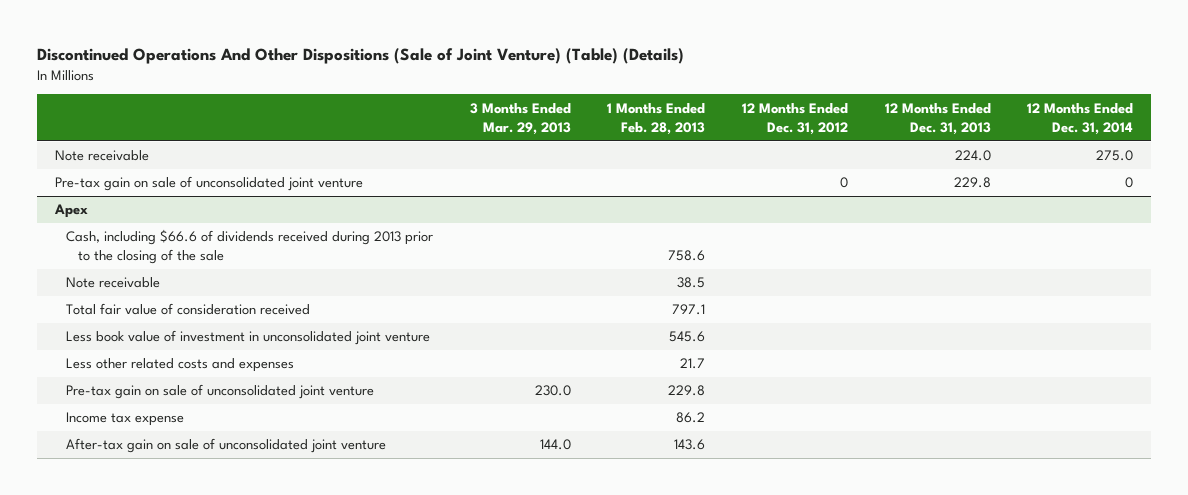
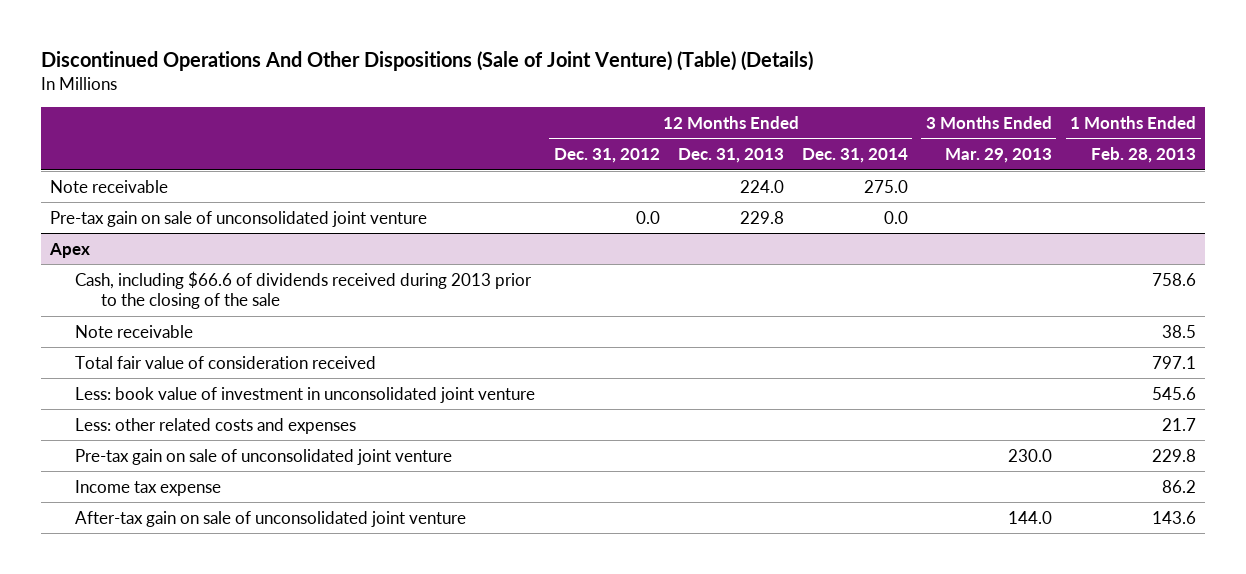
- | 3 Months Ended Mar. 29, 2013 | 1 Months Ended Feb. 28, 2013 | 12 Months Ended Dec. 31, 2012 | 12 Months Ended Dec. 31, 2013 | 12 Months Ended Dec. 31, 2014
+ | 12 Months Ended Dec. 31, 2012 | 12 Months Ended Dec. 31, 2013 | 12 Months Ended Dec. 31, 2014 | 3 Months Ended Mar. 29, 2013 | 1 Months Ended Feb. 28, 2013
- Pre-tax gain on sale of unconsolidated joint venture | | | 0 | 229.8 | 0
+ Pre-tax gain on sale of unconsolidated joint venture | 0.0 | 229.8 | 0.0 | |
@ Apex
- Less book value of investment in unconsolidated joint venture | | 545.6 | | |
- Less other related costs and expenses | | 21.7 | | |
+ Less: book value of investment in unconsolidated joint venture | | | | | 545.6
+ Less: other related costs and expenses | | | | | 21.7

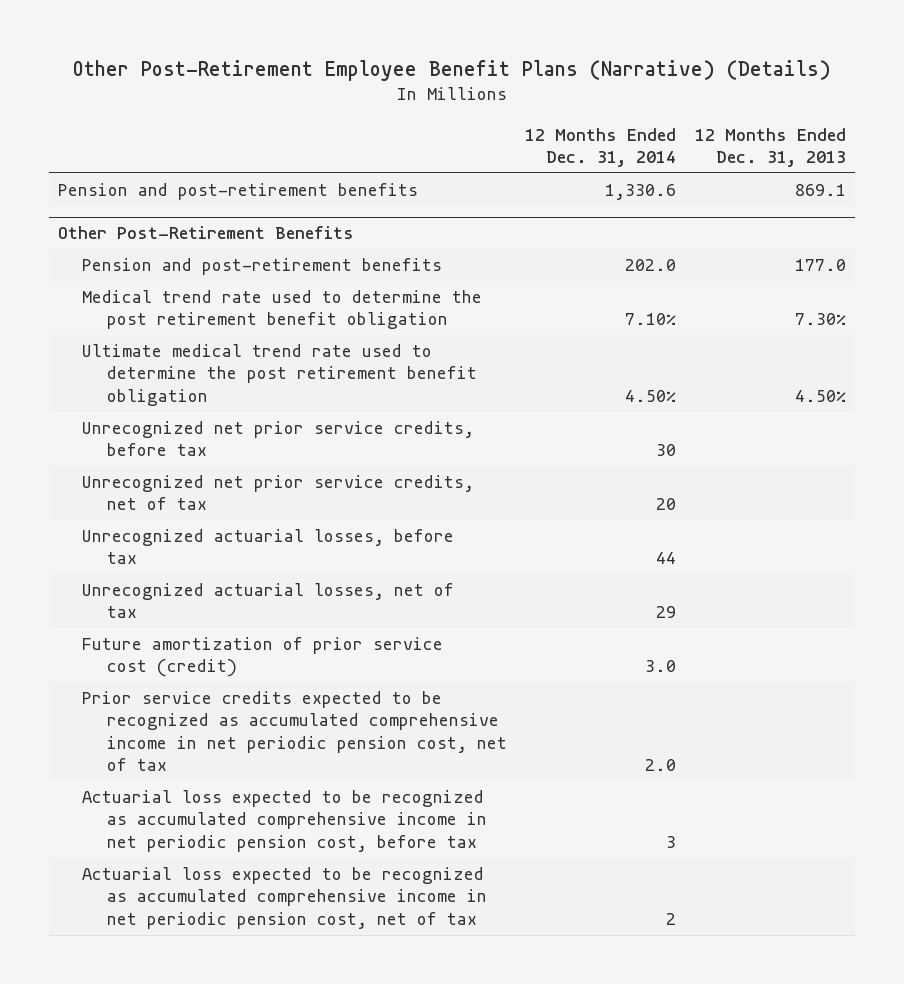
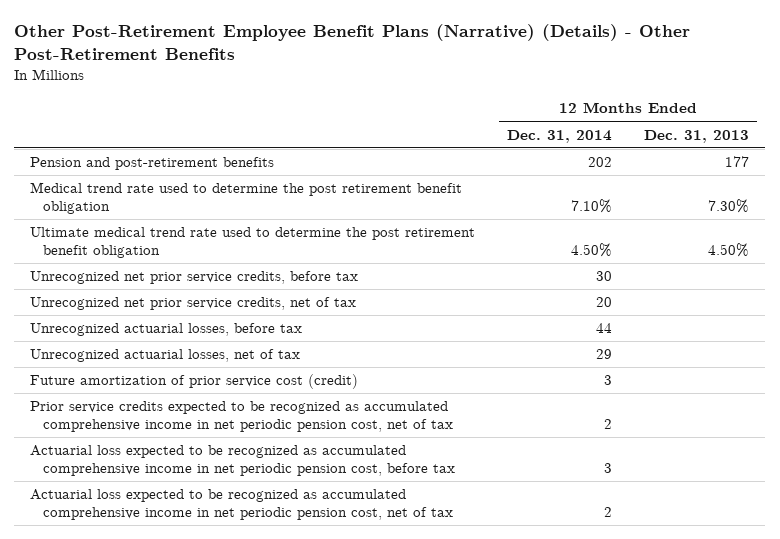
- Other Post-Retirement Employee Benefit Plans (Narrative) (Details)
+ Other Post-Retirement Employee Benefit Plans (Narrative) (Details) - Other Post-Retirement Benefits
- Pension and post-retirement benefits | 1,330.6 | 869.1
- Other Post-Retirement Benefits
- Pension and post-retirement benefits | 202.0 | 177.0
+ Pension and post-retirement benefits | 202 | 177
- Future amortization of prior service cost (credit) | 3.0 |
- Prior service credits expected to be recognized as accumulated comprehensive income in net periodic pension cost, net of tax | 2.0 |
+ Future amortization of prior service cost (credit) | 3 |
+ Prior service credits expected to be recognized as accumulated comprehensive income in net periodic pension cost, net of tax | 2 |

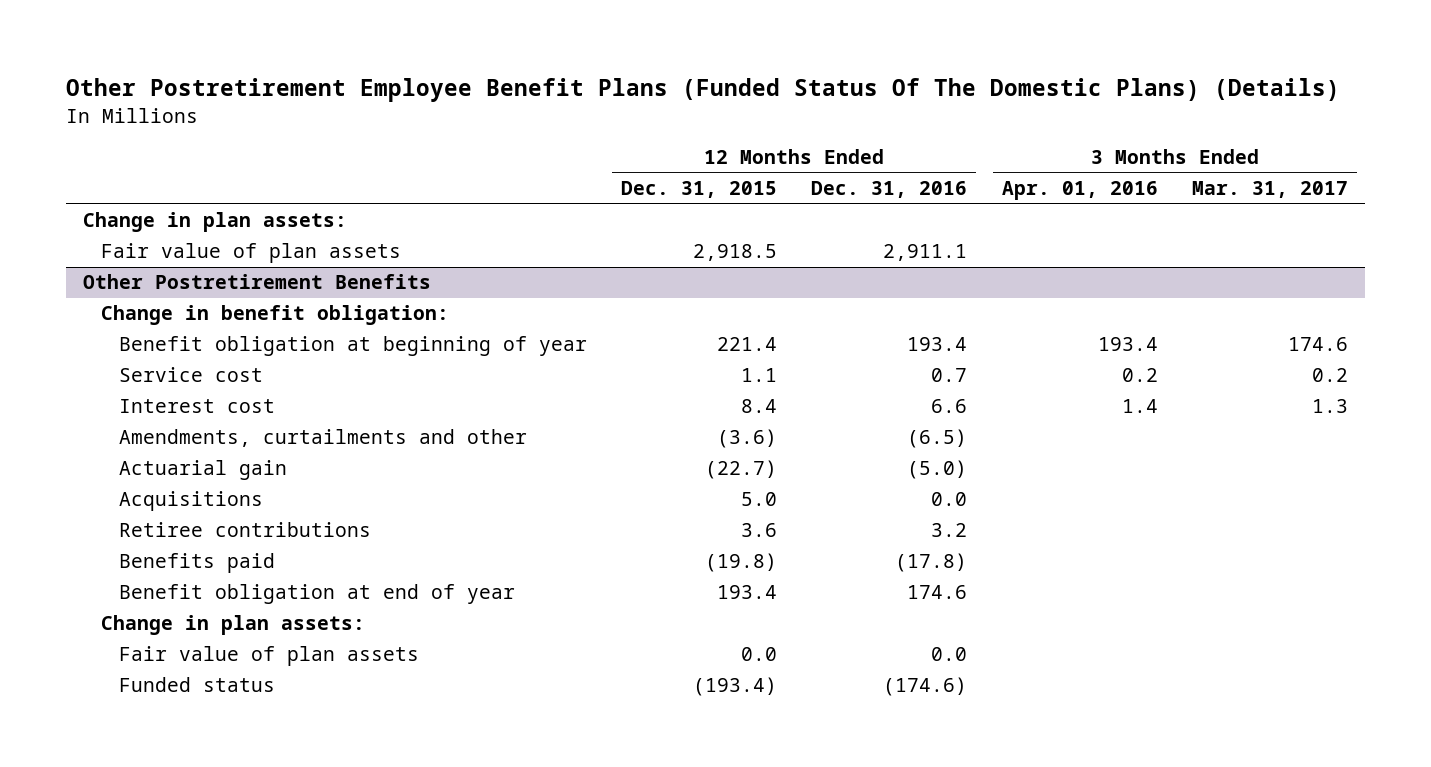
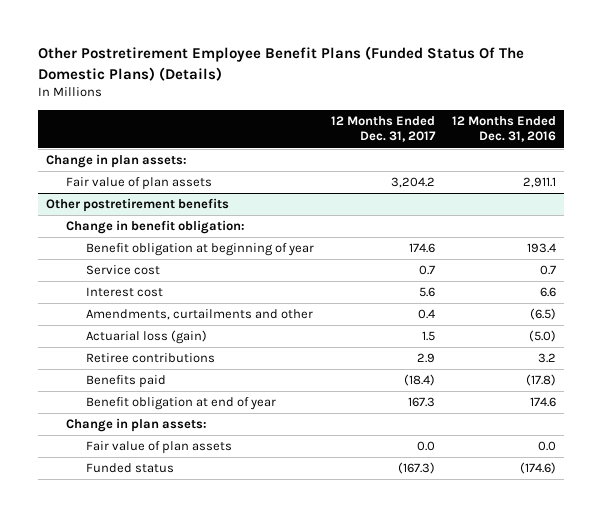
- | 12 Months Ended Dec. 31, 2015 | 12 Months Ended Dec. 31, 2016 | 3 Months Ended Apr. 01, 2016 | 3 Months Ended Mar. 31, 2017
+ | 12 Months Ended Dec. 31, 2017 | 12 Months Ended Dec. 31, 2016
- Other Postretirement Benefits
+ Other postretirement benefits
- Actuarial gain | (22.7) | (5.0) | |
- Acquisitions | 5.0 | 0.0 | |
+ Actuarial loss (gain) | 1.5 | (5.0)

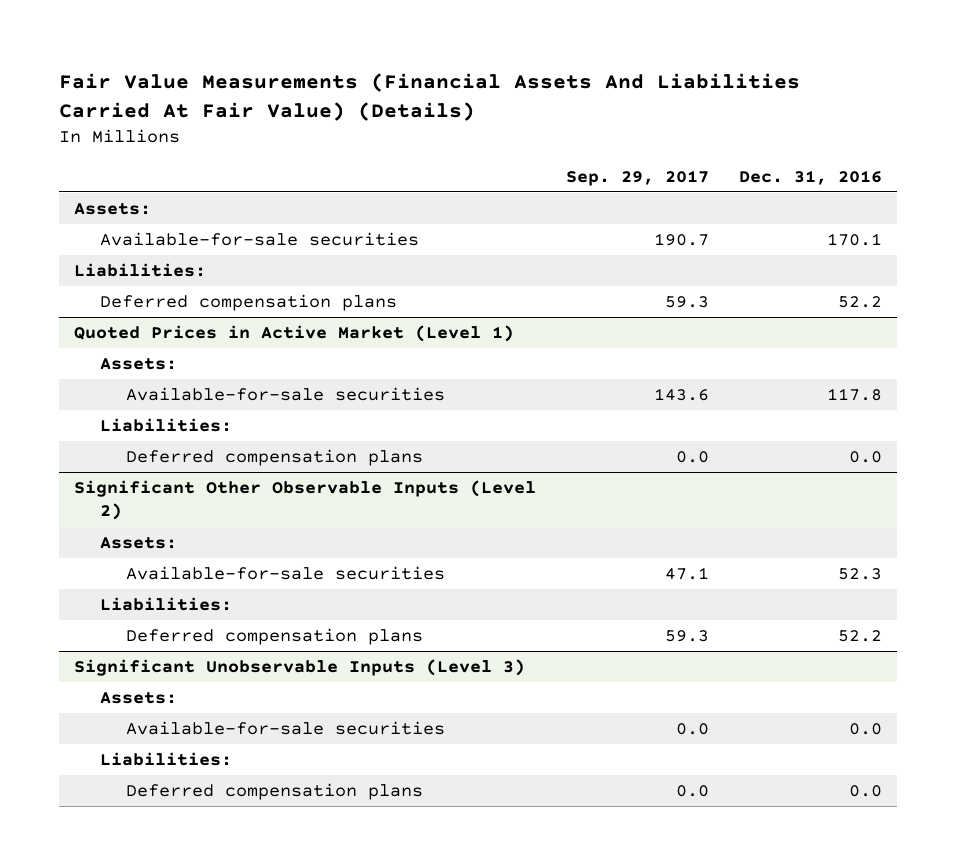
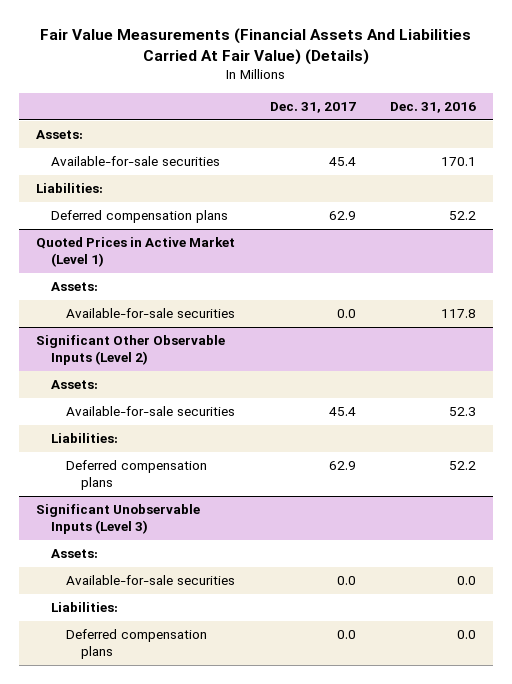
- | Sep. 29, 2017 | Dec. 31, 2016
+ | Dec. 31, 2017 | Dec. 31, 2016
@ Quoted Prices in Active Market (Level 1)
- Liabilities:
- Deferred compensation plans | 0.0 | 0.0

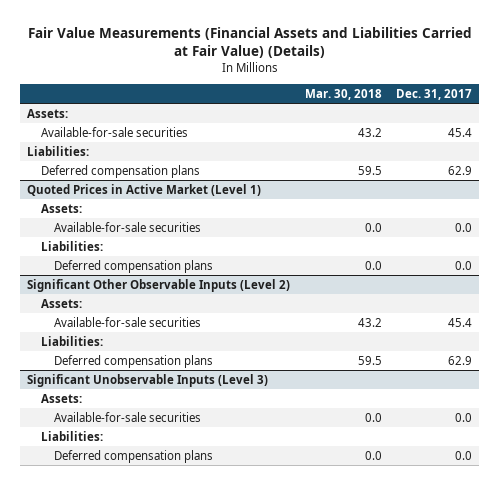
- Fair Value Measurements (Financial Assets And Liabilities Carried At Fair Value) (Details)
+ Fair Value Measurements (Financial Assets and Liabilities Carried at Fair Value) (Details)
- | Dec. 31, 2017 | Dec. 31, 2016
+ | Mar. 30, 2018 | Dec. 31, 2017
@ Quoted Prices in Active Market (Level 1)
+ Liabilities:
+ Deferred compensation plans | 0.0 | 0.0

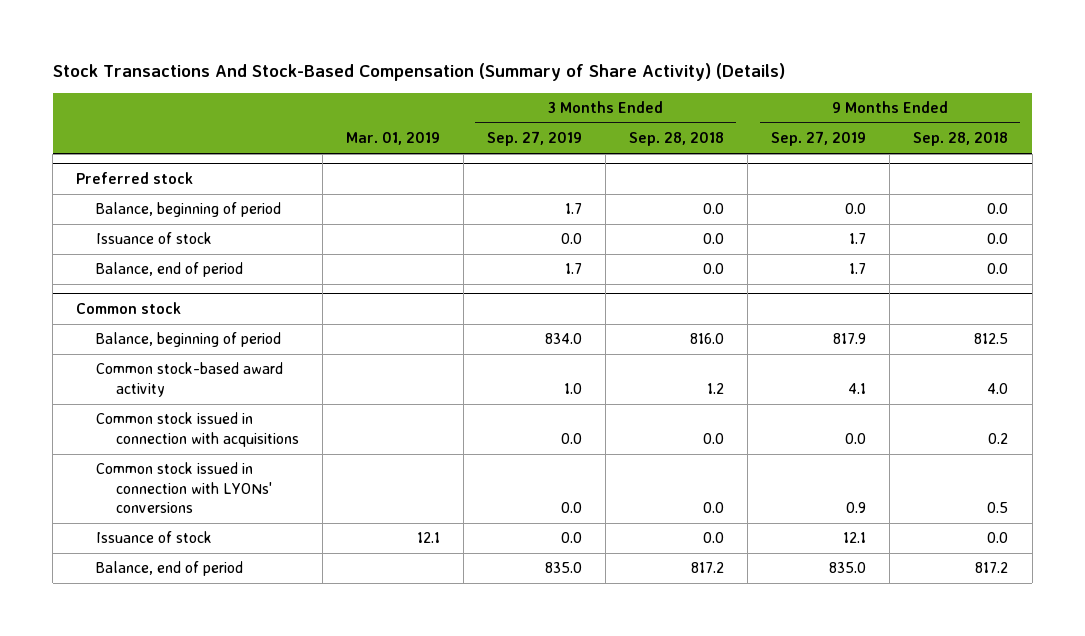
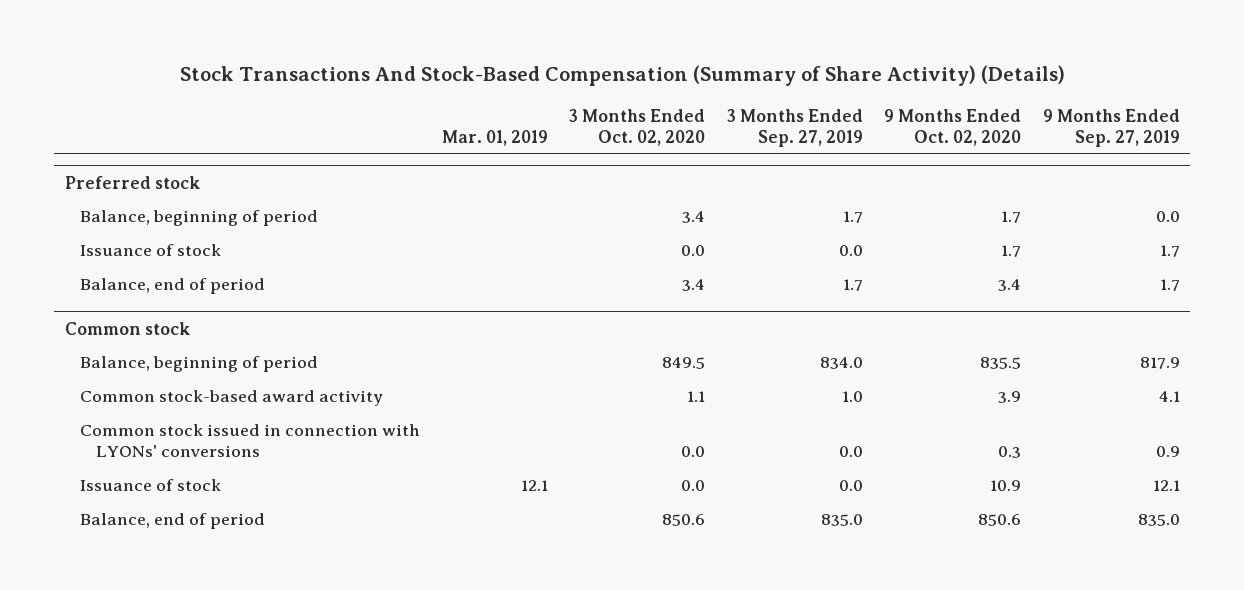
- | Mar. 01, 2019 | 3 Months Ended Sep. 27, 2019 | 3 Months Ended Sep. 28, 2018 | 9 Months Ended Sep. 27, 2019 | 9 Months Ended Sep. 28, 2018
+ | Mar. 01, 2019 | 3 Months Ended Oct. 02, 2020 | 3 Months Ended Sep. 27, 2019 | 9 Months Ended Oct. 02, 2020 | 9 Months Ended Sep. 27, 2019
@ Common stock
- Common stock issued in connection with acquisitions | | 0.0 | 0.0 | 0.0 | 0.2

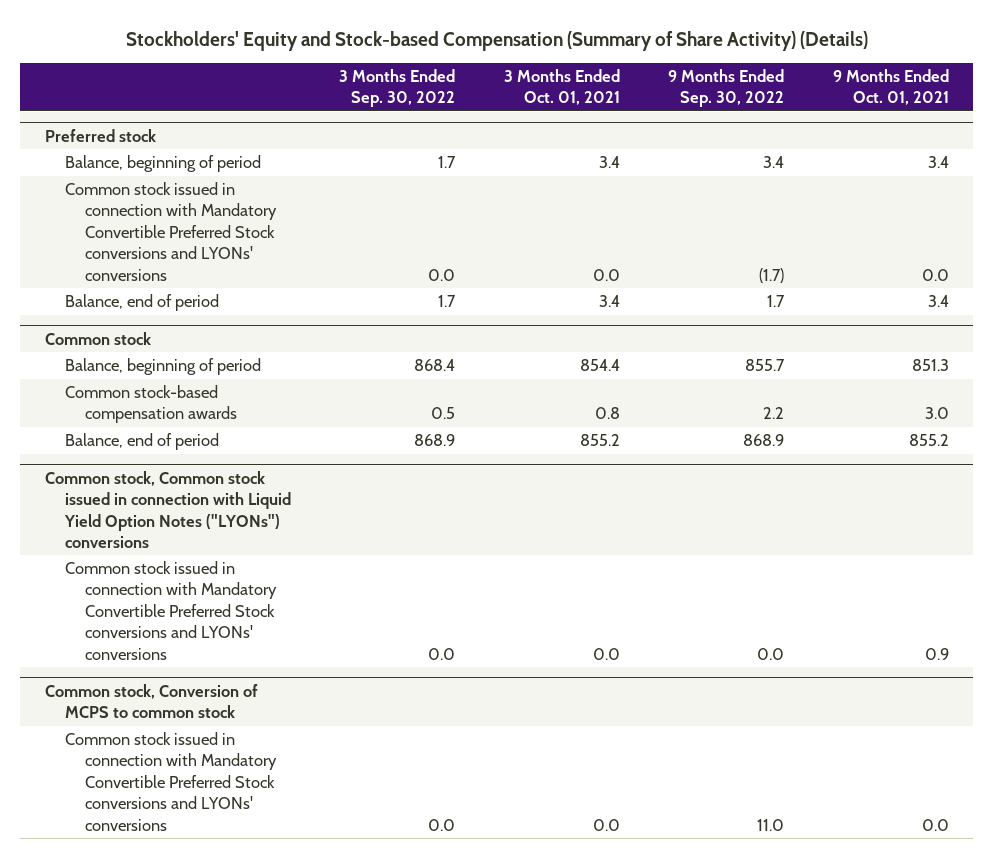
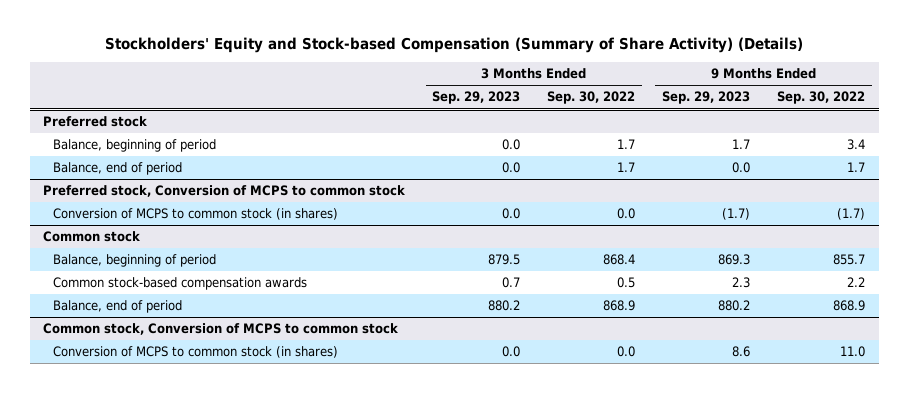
- | 3 Months Ended Sep. 30, 2022 | 3 Months Ended Oct. 01, 2021 | 9 Months Ended Sep. 30, 2022 | 9 Months Ended Oct. 01, 2021
+ | 3 Months Ended Sep. 29, 2023 | 3 Months Ended Sep. 30, 2022 | 9 Months Ended Sep. 29, 2023 | 9 Months Ended Sep. 30, 2022
@ Preferred stock
- Common stock issued in connection with Mandatory Convertible Preferred Stock conversions and LYONs' conversions | 0.0 | 0.0 | (1.7) | 0.0
+ Preferred stock, Conversion of MCPS to common stock
+ Conversion of MCPS to common stock (in shares) | 0.0 | 0.0 | (1.7) | (1.7)
- Common stock, Common stock issued in connection with Liquid Yield Option Notes ("LYONs") conversions
- Common stock issued in connection with Mandatory Convertible Preferred Stock conversions and LYONs' conversions | 0.0 | 0.0 | 0.0 | 0.9
@ Common stock, Conversion of MCPS to common stock
- Common stock issued in connection with Mandatory Convertible Preferred Stock conversions and LYONs' conversions | 0.0 | 0.0 | 11.0 | 0.0
+ Conversion of MCPS to common stock (in shares) | 0.0 | 0.0 | 8.6 | 11.0

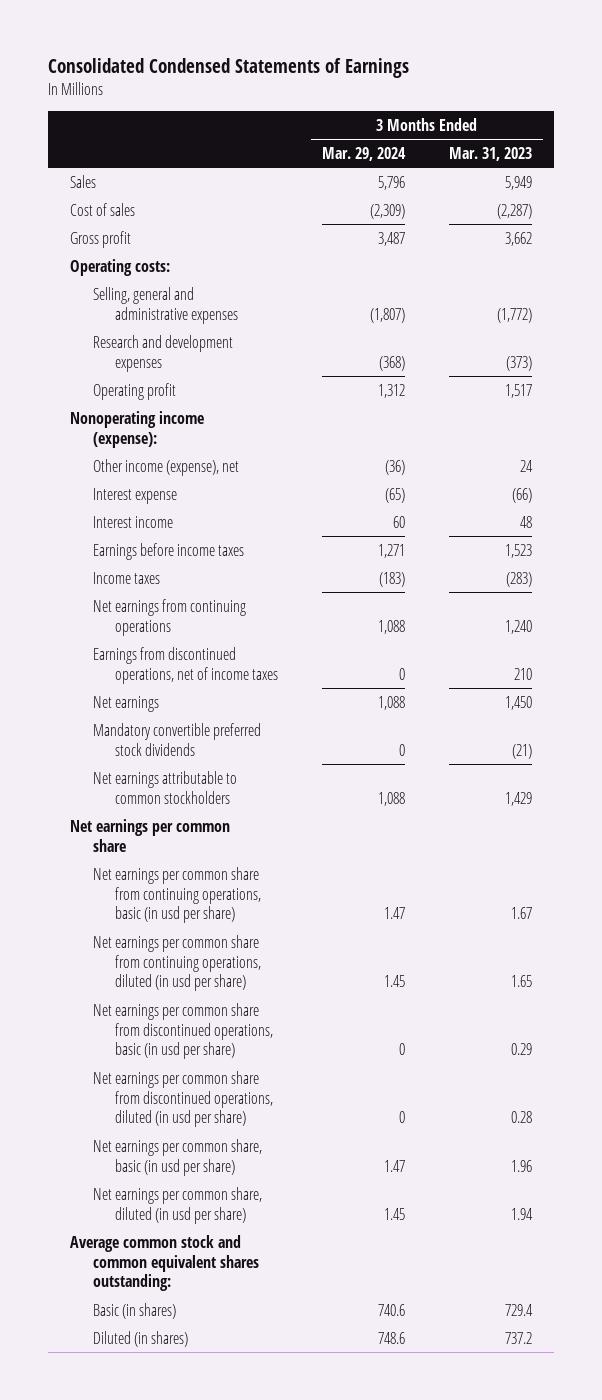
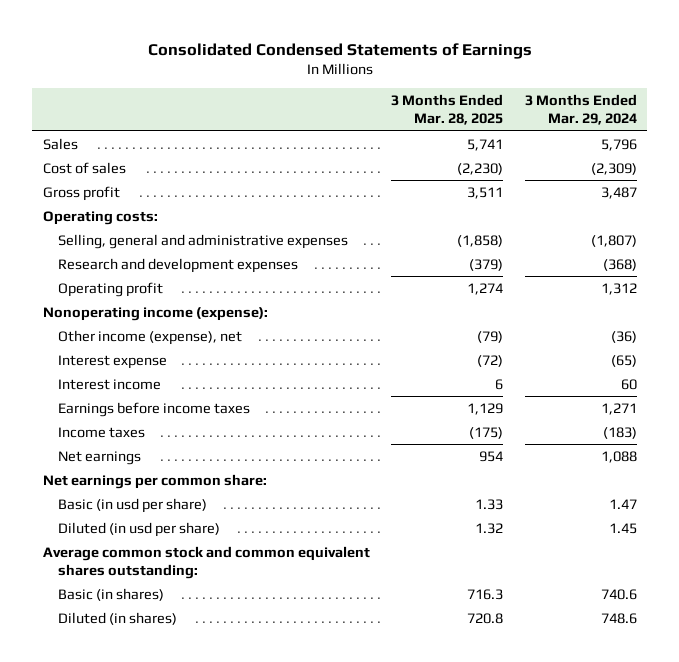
- | 3 Months Ended Mar. 29, 2024 | 3 Months Ended Mar. 31, 2023
+ | 3 Months Ended Mar. 28, 2025 | 3 Months Ended Mar. 29, 2024
- Net earnings from continuing operations | 1,088 | 1,240
- Earnings from discontinued operations, net of income taxes | 0 | 210
- Mandatory convertible preferred stock dividends | 0 | (21)
- Net earnings attributable to common stockholders | 1,088 | 1,429
- Net earnings per common share
- Net earnings per common share from continuing operations, basic (in usd per share) | 1.47 | 1.67
- Net earnings per common share from continuing operations, diluted (in usd per share) | 1.45 | 1.65
- Net earnings per common share from discontinued operations, basic (in usd per share) | 0 | 0.29
- Net earnings per common share from discontinued operations, diluted (in usd per share) | 0 | 0.28
- Net earnings per common share, basic (in usd per share) | 1.47 | 1.96
- Net earnings per common share, diluted (in usd per share) | 1.45 | 1.94
+ Net earnings per common share:
+ Basic (in usd per share) | 1.33 | 1.47
+ Diluted (in usd per share) | 1.32 | 1.45

